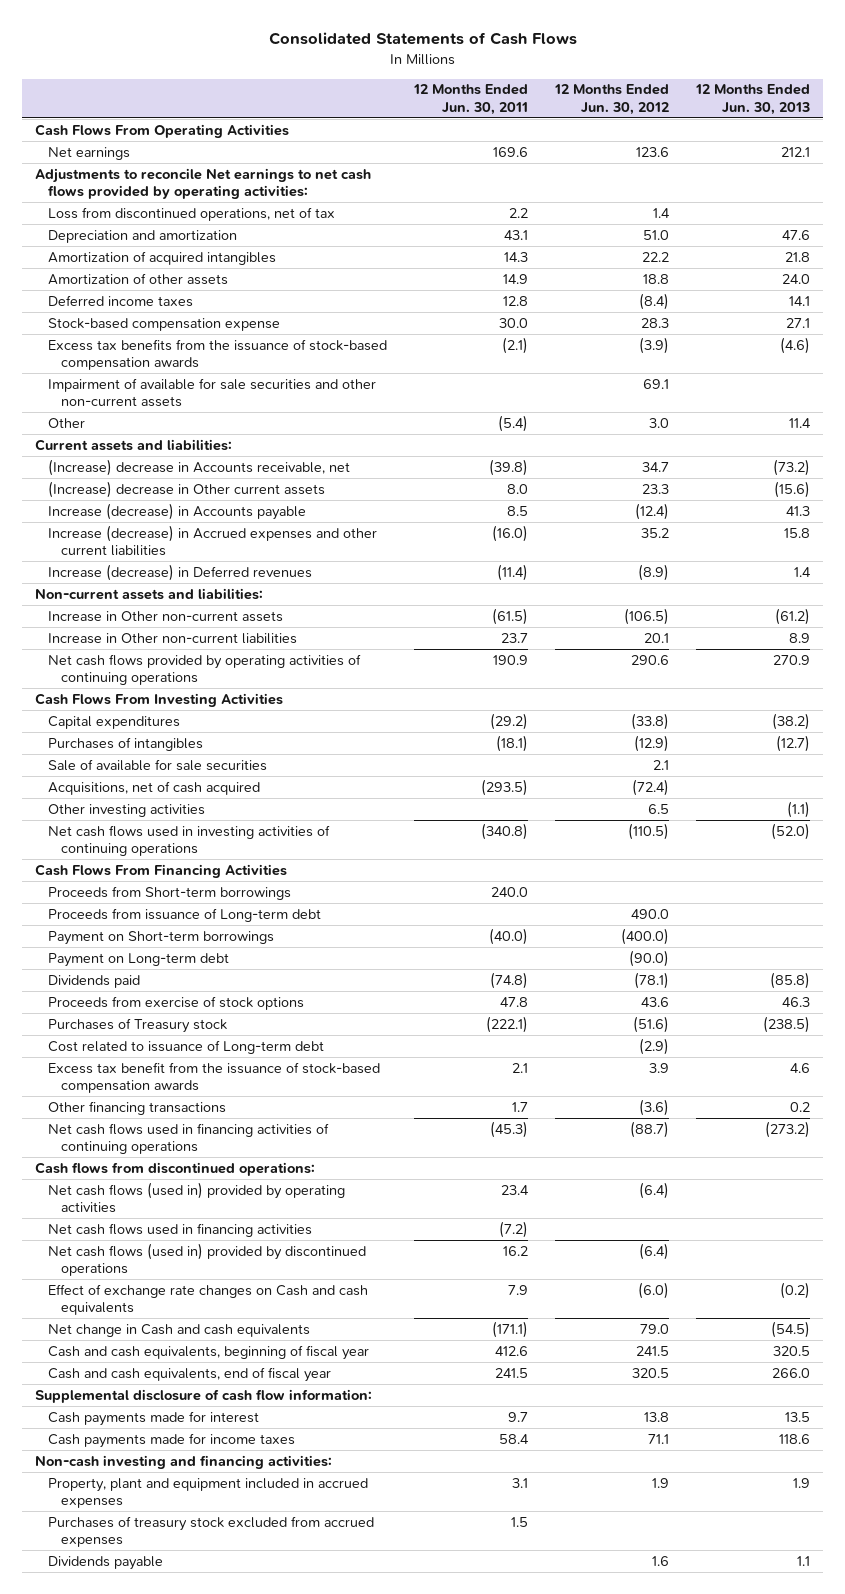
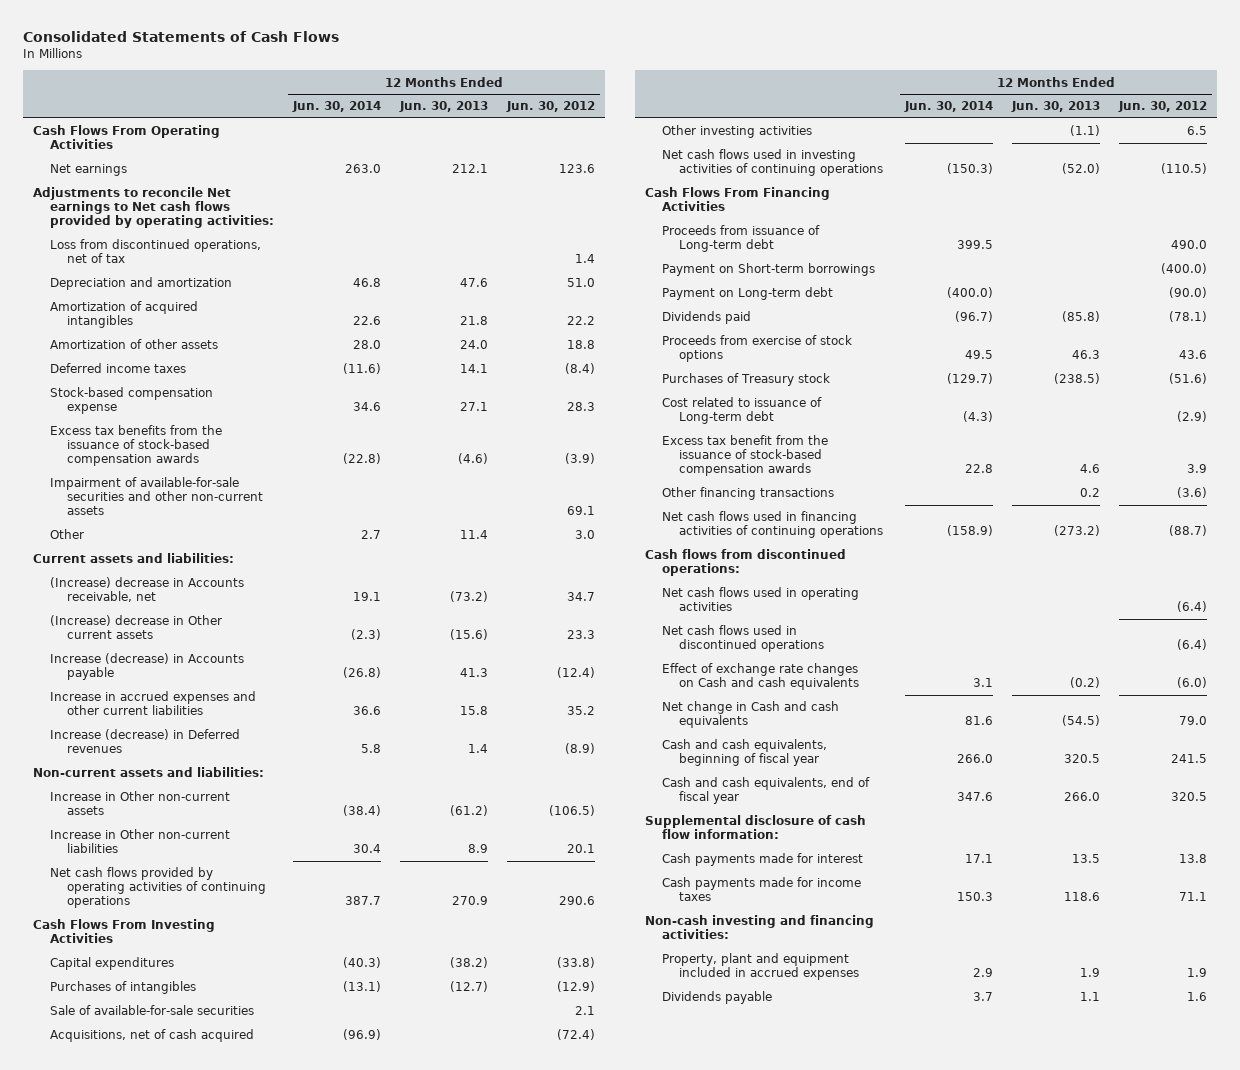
- | 12 Months Ended Jun. 30, 2011 | 12 Months Ended Jun. 30, 2012 | 12 Months Ended Jun. 30, 2013
+ | 12 Months Ended Jun. 30, 2014 | 12 Months Ended Jun. 30, 2013 | 12 Months Ended Jun. 30, 2012
- Adjustments to reconcile Net earnings to net cash flows provided by operating activities:
+ Adjustments to reconcile Net earnings to Net cash flows provided by operating activities:
- Impairment of available for sale securities and other non-current assets | | 69.1 |
+ Impairment of available-for-sale securities and other non-current assets | | | 69.1
- Increase (decrease) in Accrued expenses and other current liabilities | (16.0) | 35.2 | 15.8
+ Increase in accrued expenses and other current liabilities | 36.6 | 15.8 | 35.2
- Sale of available for sale securities | | 2.1 |
+ Sale of available-for-sale securities | | | 2.1
- Proceeds from Short-term borrowings | 240.0 | |
- Net cash flows (used in) provided by operating activities | 23.4 | (6.4) |
- Net cash flows used in financing activities | (7.2) | |
- Net cash flows (used in) provided by discontinued operations | 16.2 | (6.4) |
+ Net cash flows used in operating activities | | | (6.4)
+ Net cash flows used in discontinued operations | | | (6.4)
- Purchases of treasury stock excluded from accrued expenses | 1.5 | |

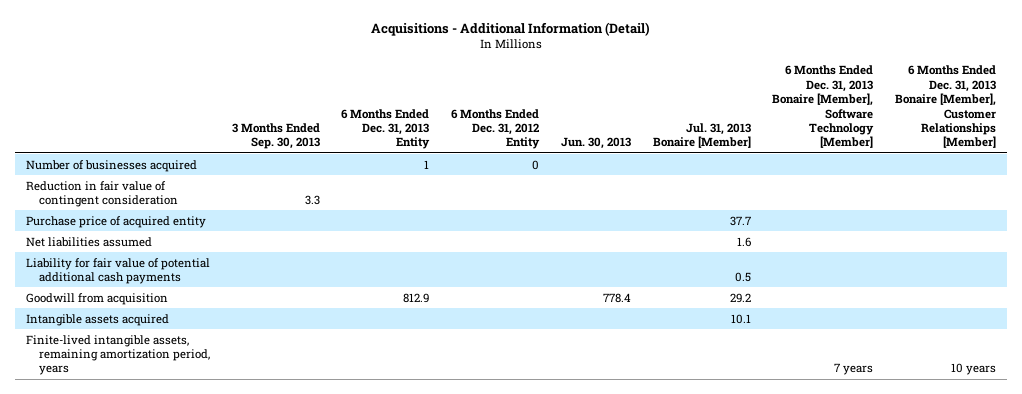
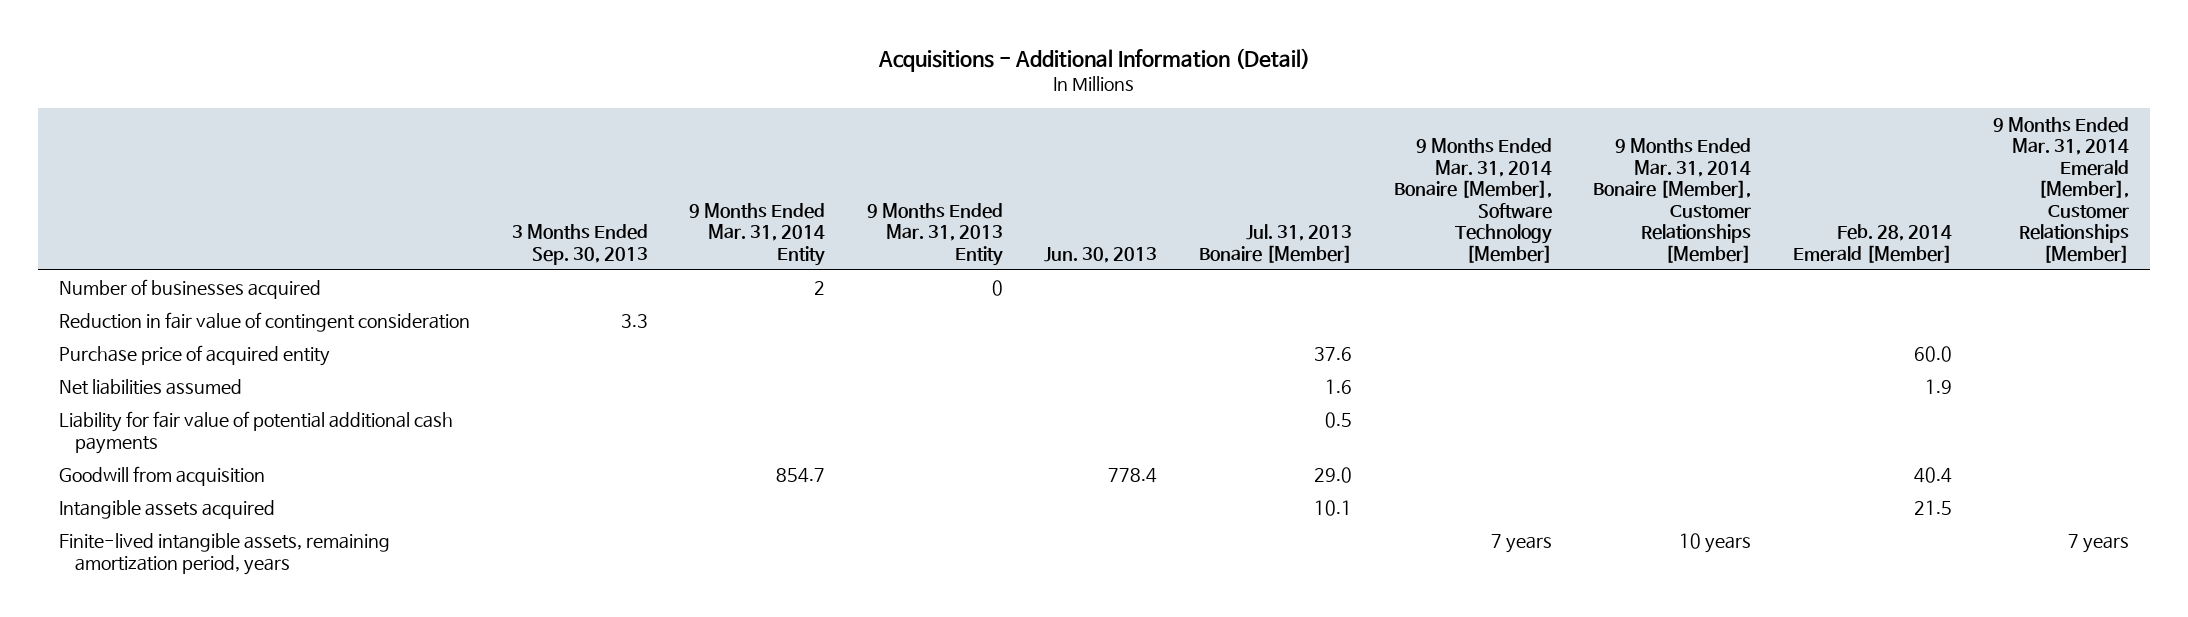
- | 3 Months Ended Sep. 30, 2013 | 6 Months Ended Dec. 31, 2013 Entity | 6 Months Ended Dec. 31, 2012 Entity | Jun. 30, 2013 | Jul. 31, 2013 Bonaire [Member] | 6 Months Ended Dec. 31, 2013 Bonaire [Member], Software Technology [Member] | 6 Months Ended Dec. 31, 2013 Bonaire [Member], Customer Relationships [Member]
+ | 3 Months Ended Sep. 30, 2013 | 9 Months Ended Mar. 31, 2014 Entity | 9 Months Ended Mar. 31, 2013 Entity | Jun. 30, 2013 | Jul. 31, 2013 Bonaire [Member] | 9 Months Ended Mar. 31, 2014 Bonaire [Member], Software Technology [Member] | 9 Months Ended Mar. 31, 2014 Bonaire [Member], Customer Relationships [Member] | Feb. 28, 2014 Emerald [Member] | 9 Months Ended Mar. 31, 2014 Emerald [Member], Customer Relationships [Member]
- Purchase price of acquired entity | | | | | 37.7 | |
+ Purchase price of acquired entity | | | | | 37.6 | | | 60.0 |
- Goodwill from acquisition | | 812.9 | | 778.4 | 29.2 | |
+ Goodwill from acquisition | | 854.7 | | 778.4 | 29.0 | | | 40.4 |

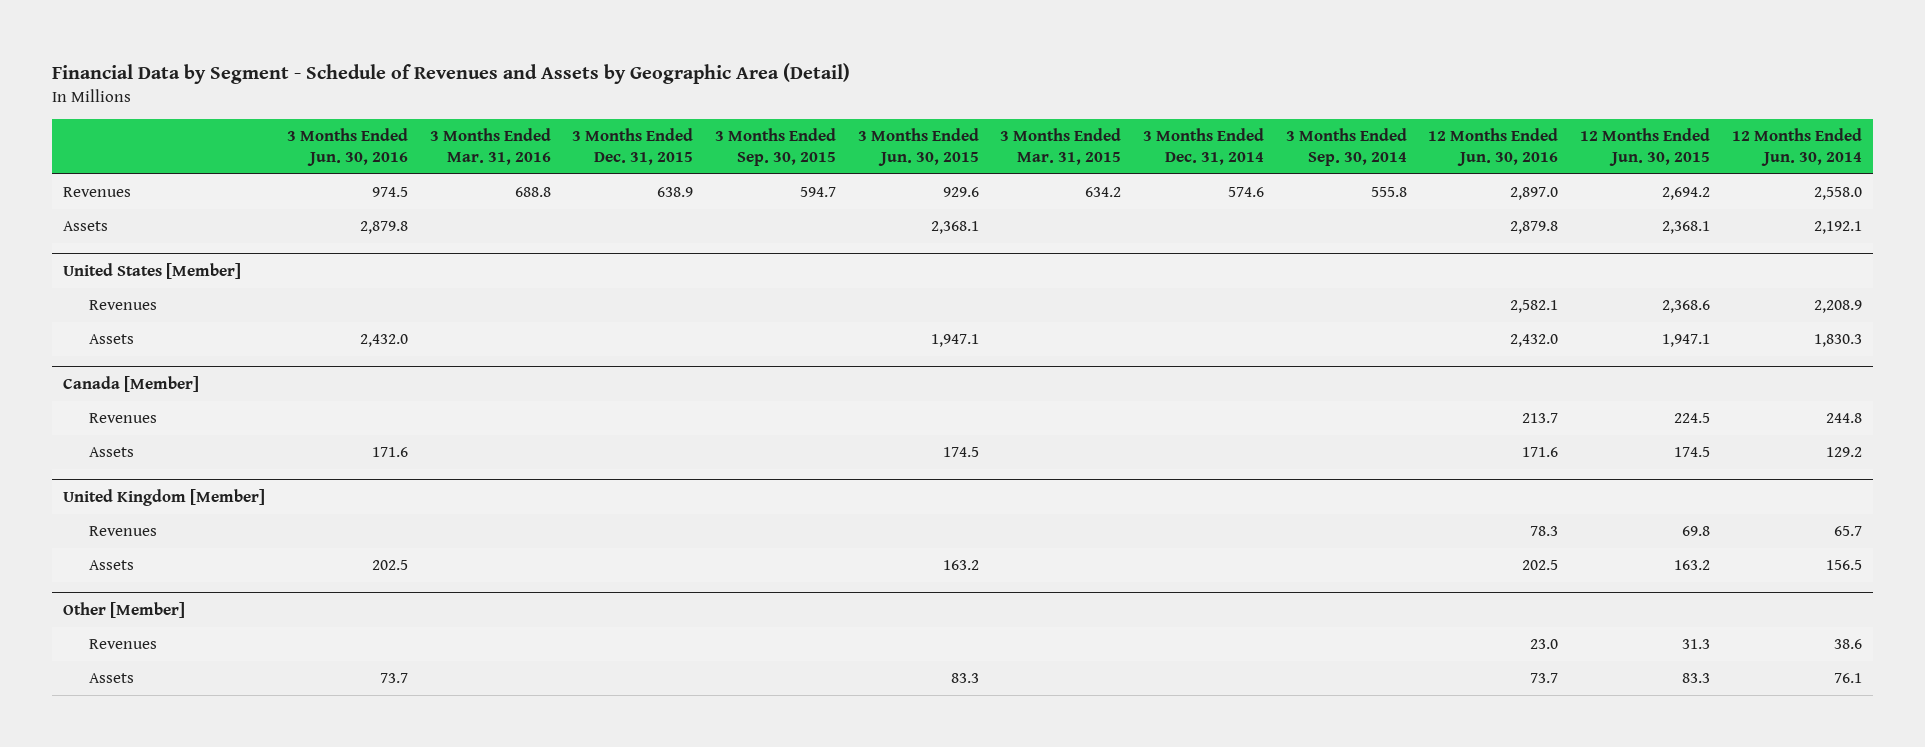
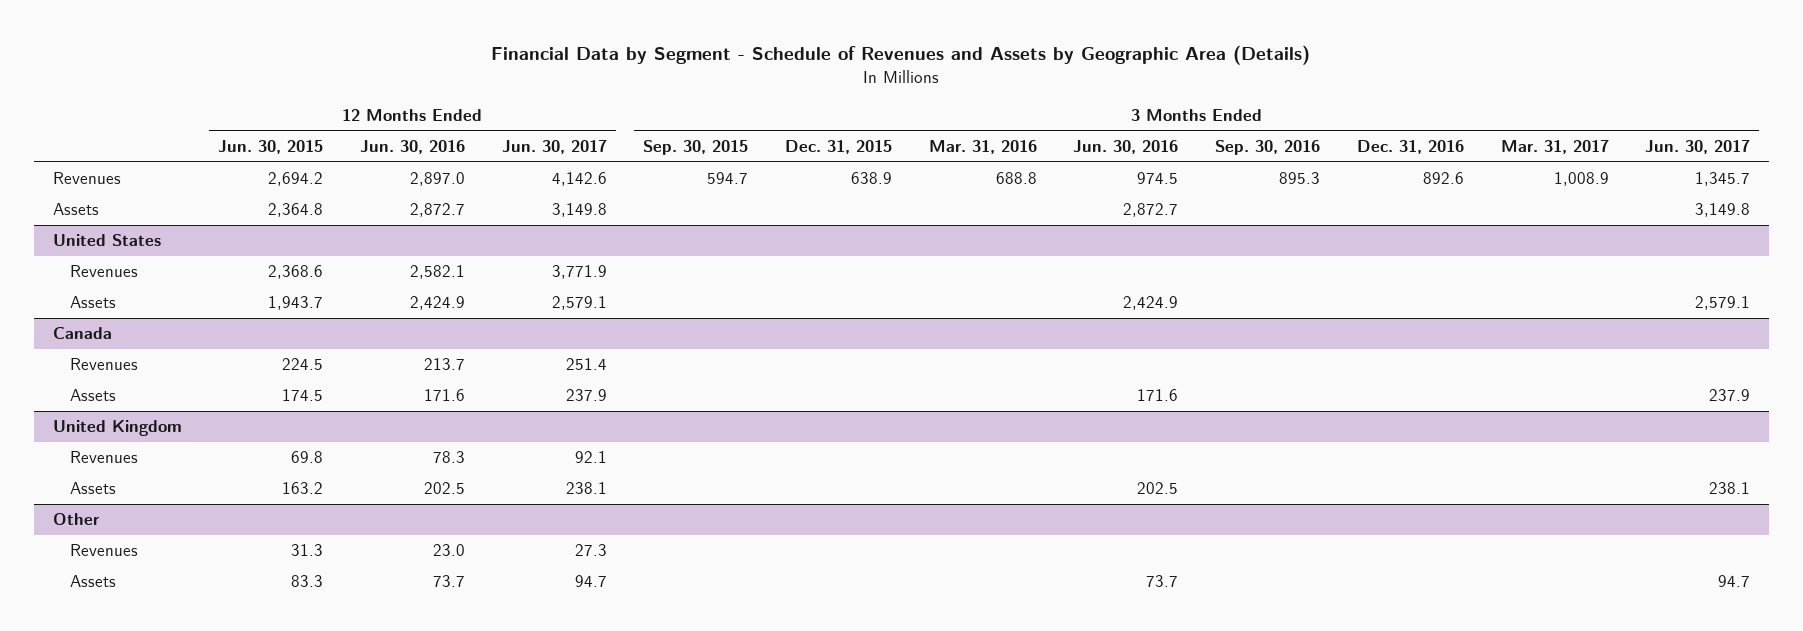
- Financial Data by Segment - Schedule of Revenues and Assets by Geographic Area (Detail)
+ Financial Data by Segment - Schedule of Revenues and Assets by Geographic Area (Details)
- | 3 Months Ended Jun. 30, 2016 | 3 Months Ended Mar. 31, 2016 | 3 Months Ended Dec. 31, 2015 | 3 Months Ended Sep. 30, 2015 | 3 Months Ended Jun. 30, 2015 | 3 Months Ended Mar. 31, 2015 | 3 Months Ended Dec. 31, 2014 | 3 Months Ended Sep. 30, 2014 | 12 Months Ended Jun. 30, 2016 | 12 Months Ended Jun. 30, 2015 | 12 Months Ended Jun. 30, 2014
+ | 12 Months Ended Jun. 30, 2015 | 12 Months Ended Jun. 30, 2016 | 12 Months Ended Jun. 30, 2017 | 3 Months Ended Sep. 30, 2015 | 3 Months Ended Dec. 31, 2015 | 3 Months Ended Mar. 31, 2016 | 3 Months Ended Jun. 30, 2016 | 3 Months Ended Sep. 30, 2016 | 3 Months Ended Dec. 31, 2016 | 3 Months Ended Mar. 31, 2017 | 3 Months Ended Jun. 30, 2017
- Assets | 2,879.8 | | | | 2,368.1 | | | | 2,879.8 | 2,368.1 | 2,192.1
- United States [Member]
+ Assets | 2,364.8 | 2,872.7 | 3,149.8 | | | | 2,872.7 | | | | 3,149.8
+ United States
- Assets | 2,432.0 | | | | 1,947.1 | | | | 2,432.0 | 1,947.1 | 1,830.3
- Canada [Member]
+ Assets | 1,943.7 | 2,424.9 | 2,579.1 | | | | 2,424.9 | | | | 2,579.1
+ Canada
- United Kingdom [Member]
+ United Kingdom
- Other [Member]
+ Other

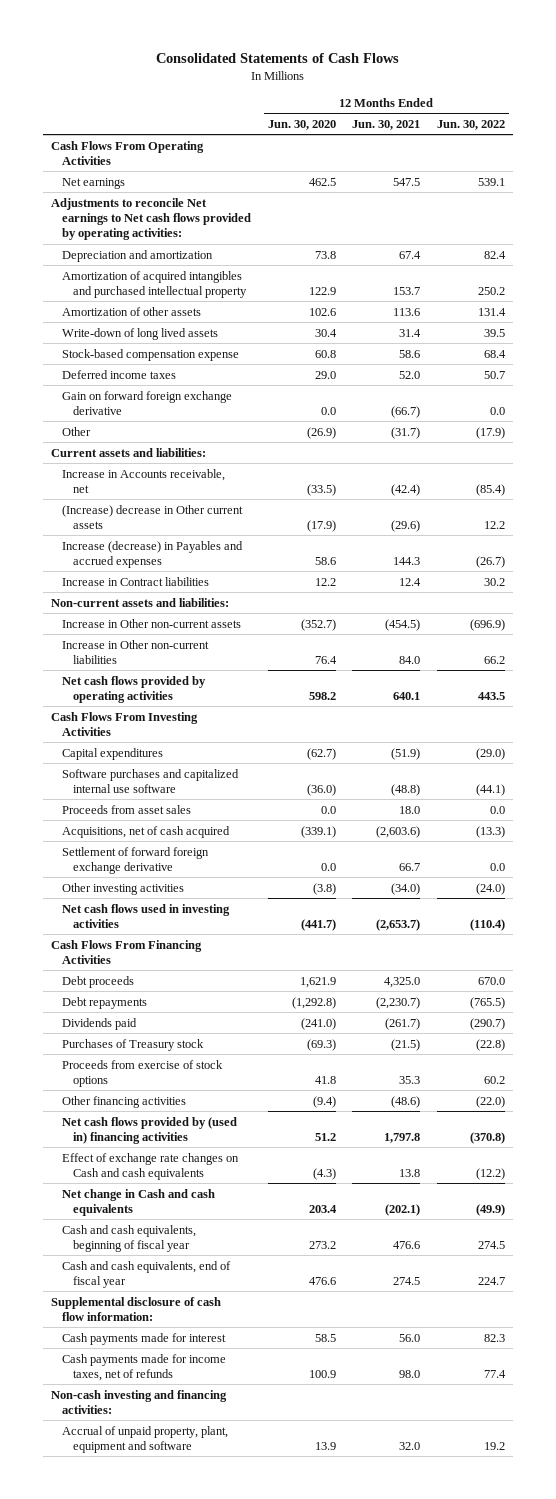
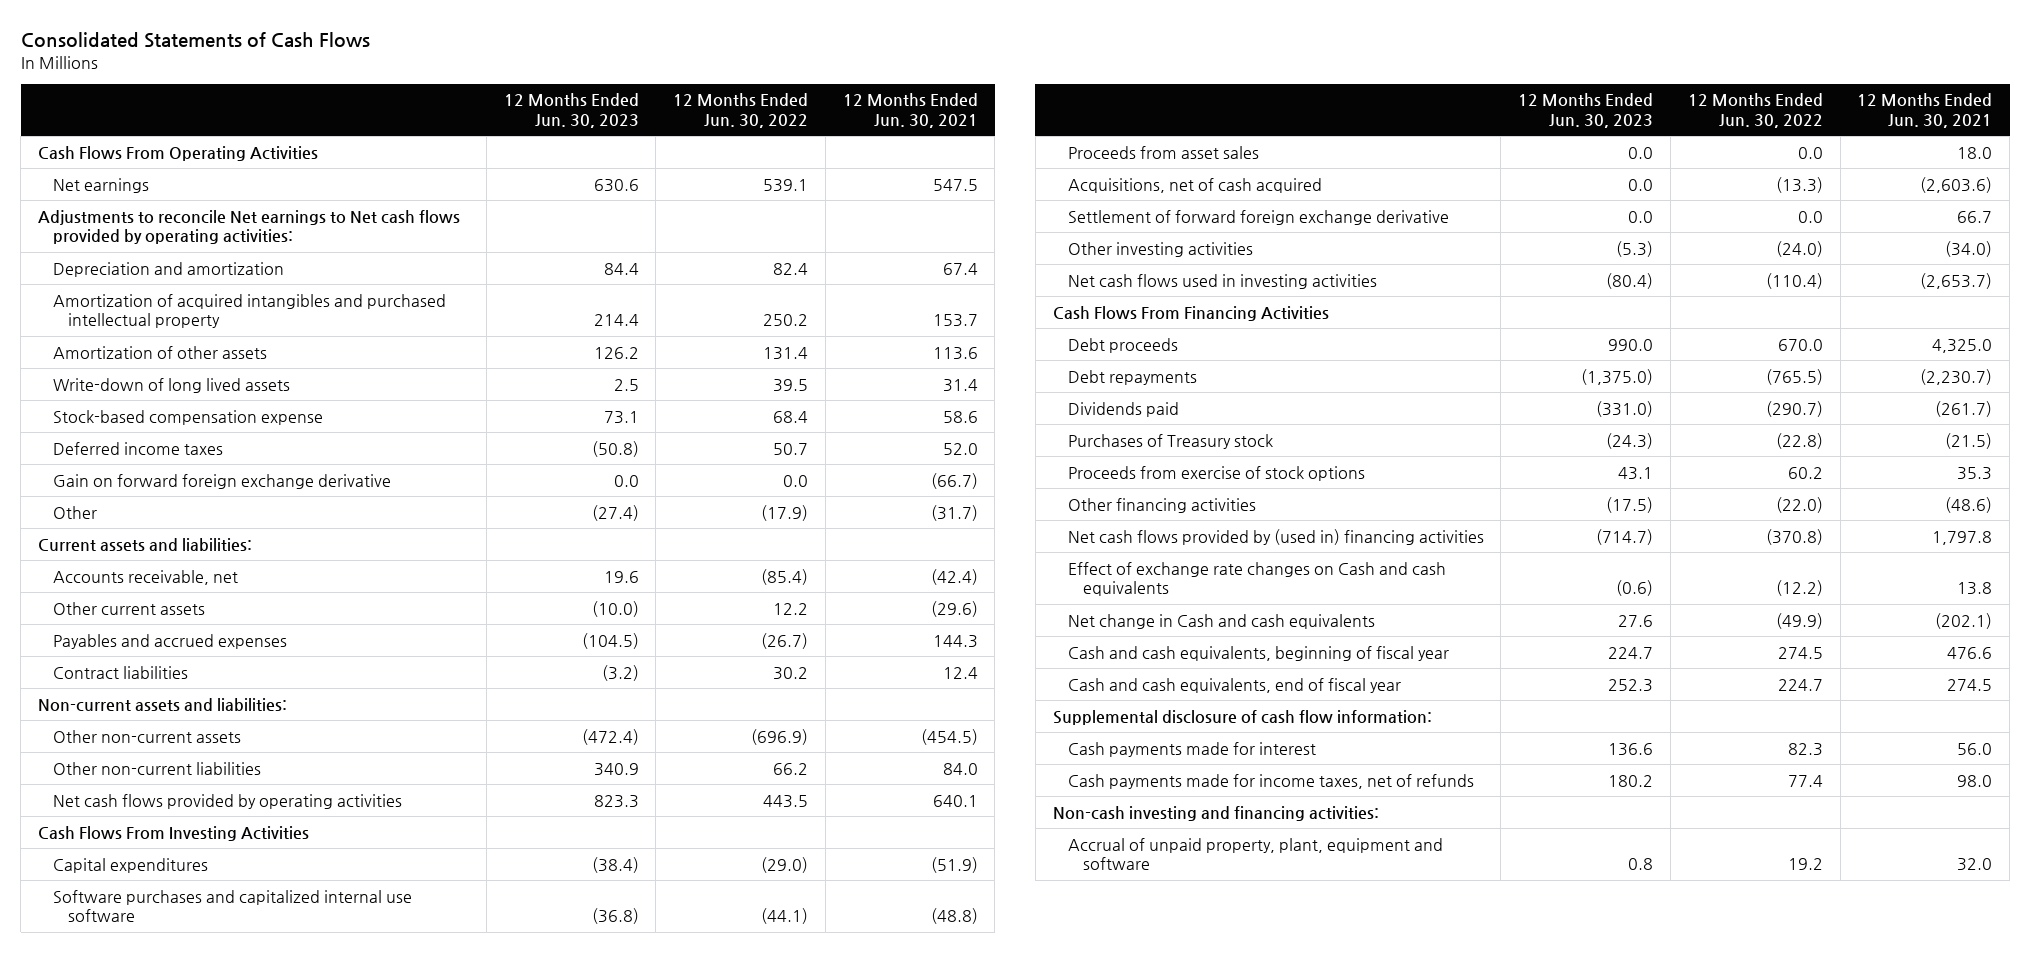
- | 12 Months Ended Jun. 30, 2020 | 12 Months Ended Jun. 30, 2021 | 12 Months Ended Jun. 30, 2022
+ | 12 Months Ended Jun. 30, 2023 | 12 Months Ended Jun. 30, 2022 | 12 Months Ended Jun. 30, 2021
- Increase in Accounts receivable, net | (33.5) | (42.4) | (85.4)
- (Increase) decrease in Other current assets | (17.9) | (29.6) | 12.2
- Increase (decrease) in Payables and accrued expenses | 58.6 | 144.3 | (26.7)
- Increase in Contract liabilities | 12.2 | 12.4 | 30.2
+ Accounts receivable, net | 19.6 | (85.4) | (42.4)
+ Other current assets | (10.0) | 12.2 | (29.6)
+ Payables and accrued expenses | (104.5) | (26.7) | 144.3
+ Contract liabilities | (3.2) | 30.2 | 12.4
- Increase in Other non-current assets | (352.7) | (454.5) | (696.9)
- Increase in Other non-current liabilities | 76.4 | 84.0 | 66.2
+ Other non-current assets | (472.4) | (696.9) | (454.5)
+ Other non-current liabilities | 340.9 | 66.2 | 84.0

